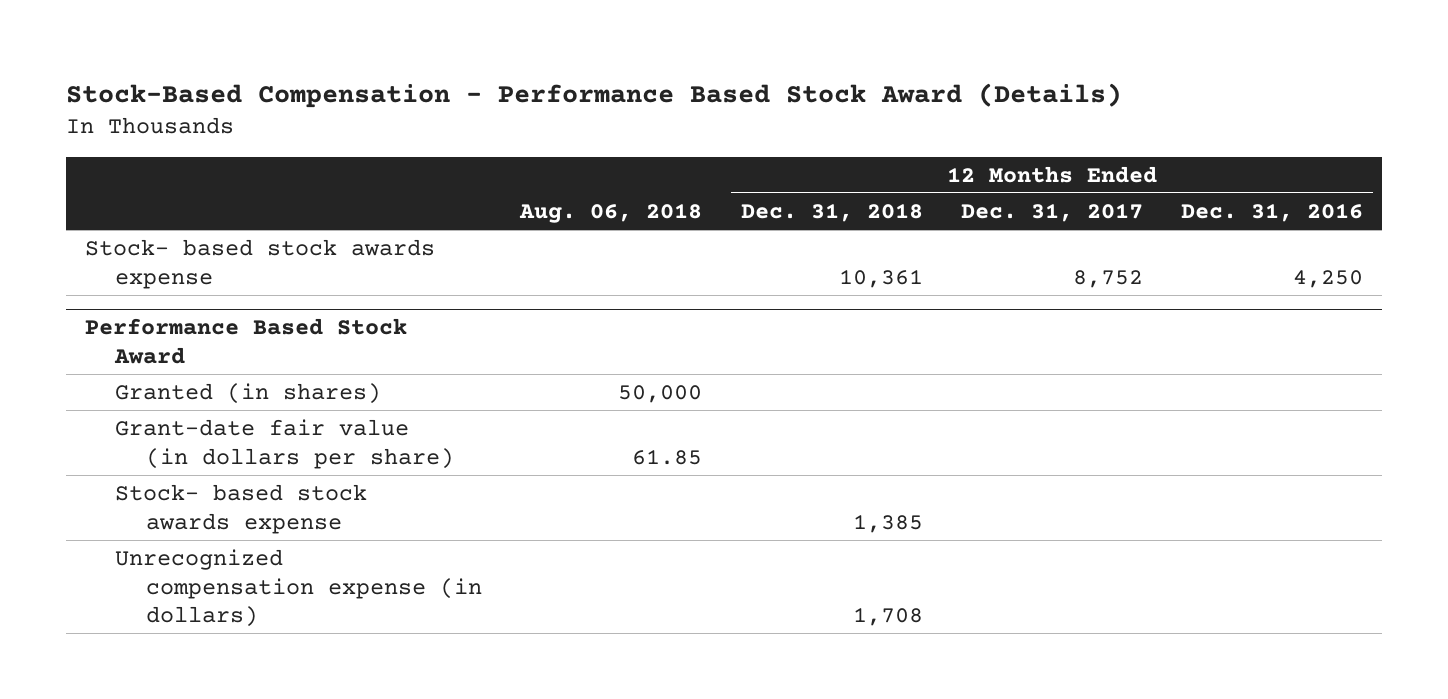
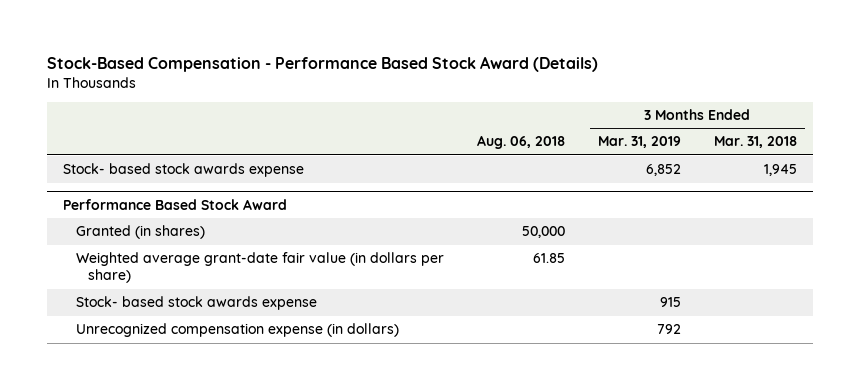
- | Aug. 06, 2018 | 12 Months Ended Dec. 31, 2018 | 12 Months Ended Dec. 31, 2017 | 12 Months Ended Dec. 31, 2016
+ | Aug. 06, 2018 | 3 Months Ended Mar. 31, 2019 | 3 Months Ended Mar. 31, 2018
@ Performance Based Stock Award
- Grant-date fair value (in dollars per share) | 61.85 | | |
+ Weighted average grant-date fair value (in dollars per share) | 61.85 | |

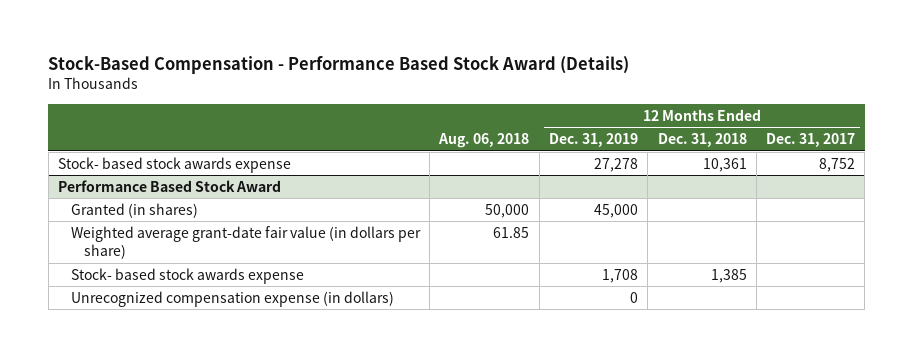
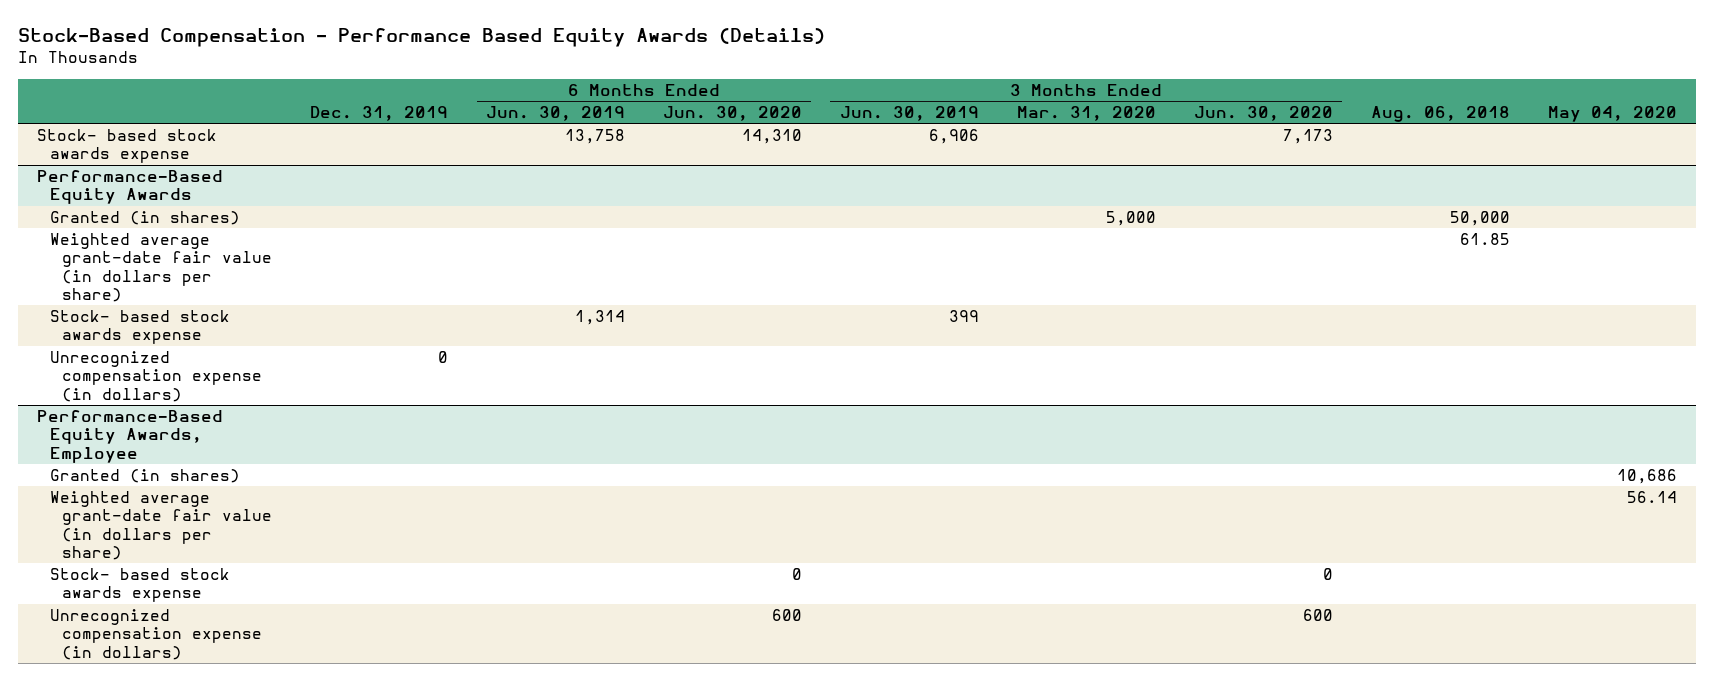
- Stock-Based Compensation - Performance Based Stock Award (Details)
+ Stock-Based Compensation - Performance Based Equity Awards (Details)
- | Aug. 06, 2018 | 12 Months Ended Dec. 31, 2019 | 12 Months Ended Dec. 31, 2018 | 12 Months Ended Dec. 31, 2017
+ | Dec. 31, 2019 | 6 Months Ended Jun. 30, 2019 | 6 Months Ended Jun. 30, 2020 | 3 Months Ended Jun. 30, 2019 | 3 Months Ended Mar. 31, 2020 | 3 Months Ended Jun. 30, 2020 | Aug. 06, 2018 | May 04, 2020
- Performance Based Stock Award
+ Performance-Based Equity Awards
+ Performance-Based Equity Awards, Employee
+ Granted (in shares) | | | | | | | | 10,686
+ Weighted average grant-date fair value (in dollars per share) | | | | | | | | 56.14
+ Stock- based stock awards expense | | | 0 | | | 0 | |
+ Unrecognized compensation expense (in dollars) | | | 600 | | | 600 | |

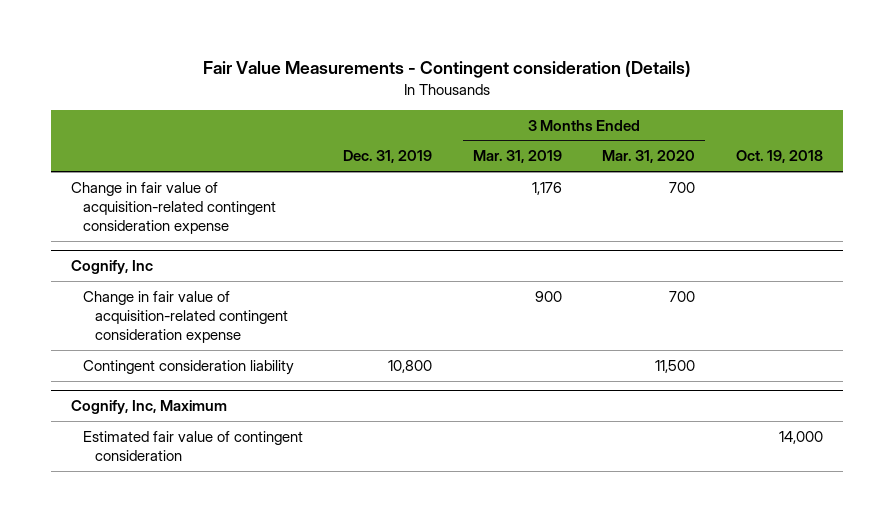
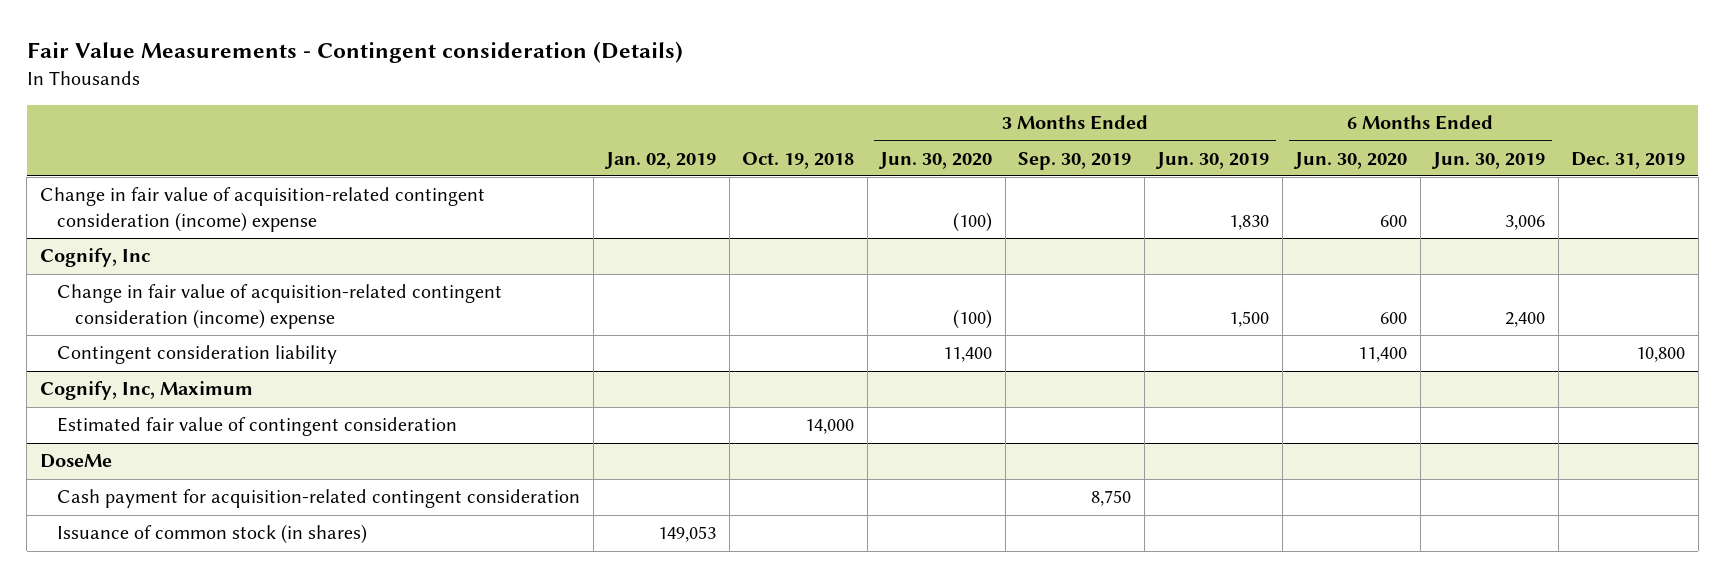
- | Dec. 31, 2019 | 3 Months Ended Mar. 31, 2019 | 3 Months Ended Mar. 31, 2020 | Oct. 19, 2018
+ | Jan. 02, 2019 | Oct. 19, 2018 | 3 Months Ended Jun. 30, 2020 | 3 Months Ended Sep. 30, 2019 | 3 Months Ended Jun. 30, 2019 | 6 Months Ended Jun. 30, 2020 | 6 Months Ended Jun. 30, 2019 | Dec. 31, 2019
- Change in fair value of acquisition-related contingent consideration expense | | 1,176 | 700 |
+ Change in fair value of acquisition-related contingent consideration (income) expense | | | (100) | | 1,830 | 600 | 3,006 |
@ Cognify, Inc
- Change in fair value of acquisition-related contingent consideration expense | | 900 | 700 |
+ Change in fair value of acquisition-related contingent consideration (income) expense | | | (100) | | 1,500 | 600 | 2,400 |
+ DoseMe
+ Cash payment for acquisition-related contingent consideration | | | | 8,750 | | | |
+ Issuance of common stock (in shares) | 149,053 | | | | | | |

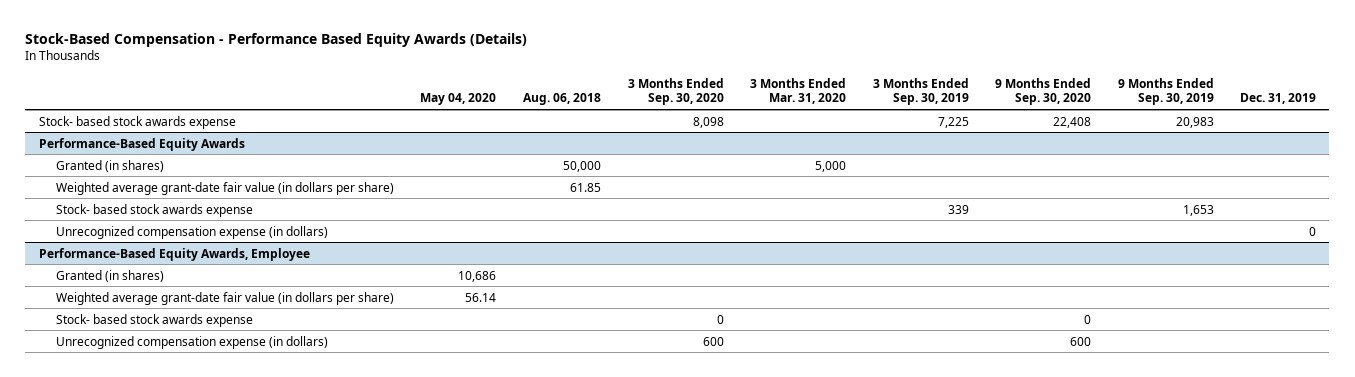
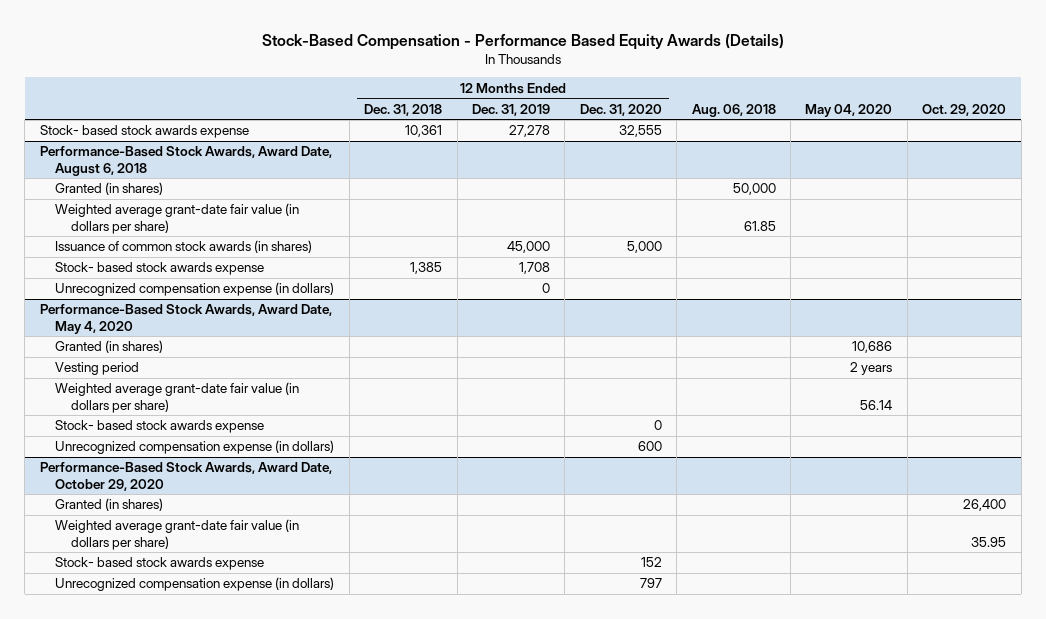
- | May 04, 2020 | Aug. 06, 2018 | 3 Months Ended Sep. 30, 2020 | 3 Months Ended Mar. 31, 2020 | 3 Months Ended Sep. 30, 2019 | 9 Months Ended Sep. 30, 2020 | 9 Months Ended Sep. 30, 2019 | Dec. 31, 2019
+ | 12 Months Ended Dec. 31, 2018 | 12 Months Ended Dec. 31, 2019 | 12 Months Ended Dec. 31, 2020 | Aug. 06, 2018 | May 04, 2020 | Oct. 29, 2020
- Performance-Based Equity Awards
+ Performance-Based Stock Awards, Award Date, August 6, 2018
+ Issuance of common stock awards (in shares) | | 45,000 | 5,000 | | |
- Performance-Based Equity Awards, Employee
+ Performance-Based Stock Awards, Award Date, May 4, 2020
+ Vesting period | | | | | 2 years |
+ Performance-Based Stock Awards, Award Date, October 29, 2020
+ Granted (in shares) | | | | | | 26,400
+ Weighted average grant-date fair value (in dollars per share) | | | | | | 35.95
+ Stock- based stock awards expense | | | 152 | | |
+ Unrecognized compensation expense (in dollars) | | | 797 | | |

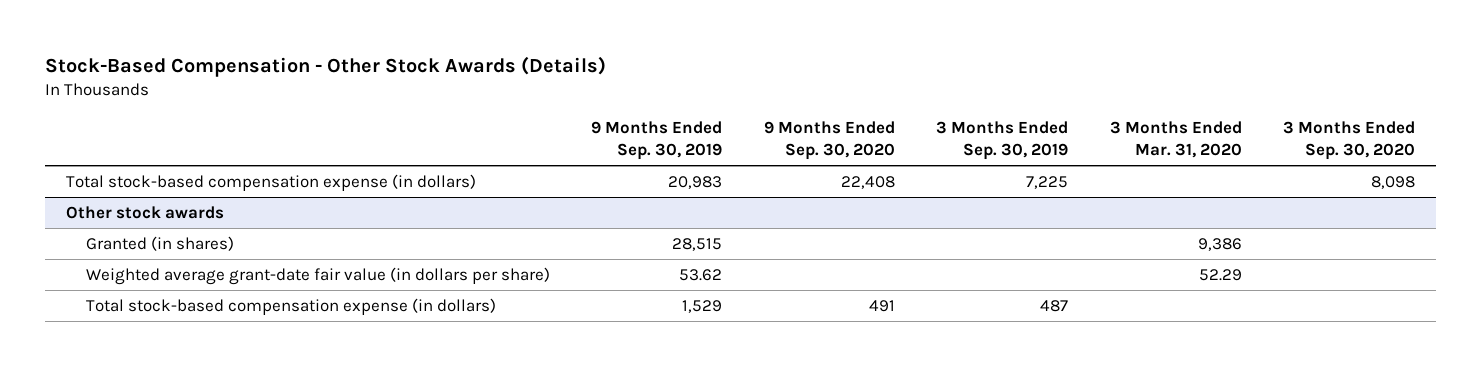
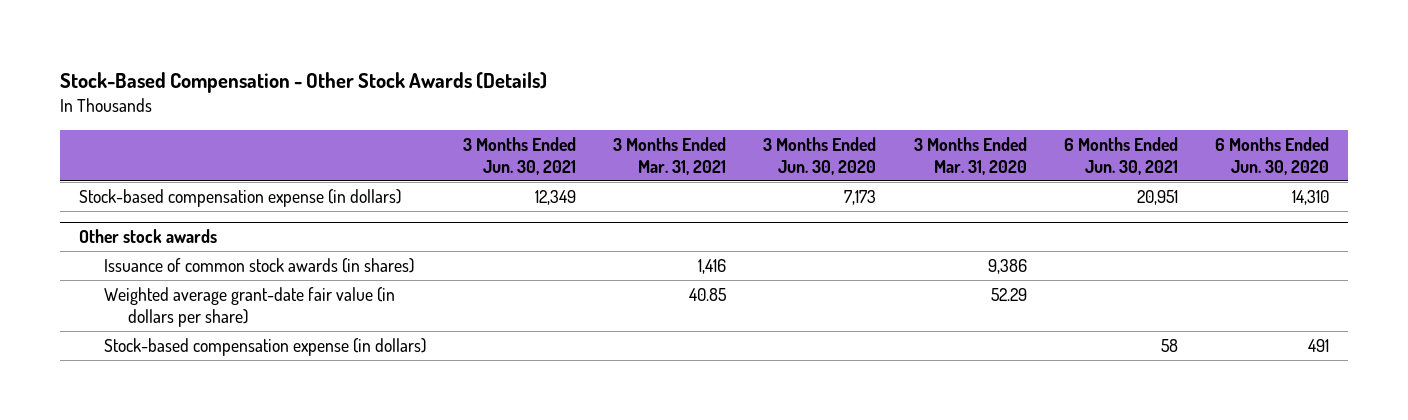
- | 9 Months Ended Sep. 30, 2019 | 9 Months Ended Sep. 30, 2020 | 3 Months Ended Sep. 30, 2019 | 3 Months Ended Mar. 31, 2020 | 3 Months Ended Sep. 30, 2020
+ | 3 Months Ended Jun. 30, 2021 | 3 Months Ended Mar. 31, 2021 | 3 Months Ended Jun. 30, 2020 | 3 Months Ended Mar. 31, 2020 | 6 Months Ended Jun. 30, 2021 | 6 Months Ended Jun. 30, 2020
- Total stock-based compensation expense (in dollars) | 20,983 | 22,408 | 7,225 | | 8,098
+ Stock-based compensation expense (in dollars) | 12,349 | | 7,173 | | 20,951 | 14,310
@ Other stock awards
- Granted (in shares) | 28,515 | | | 9,386 |
+ Issuance of common stock awards (in shares) | | 1,416 | | 9,386 | |
- Total stock-based compensation expense (in dollars) | 1,529 | 491 | 487 | |
+ Stock-based compensation expense (in dollars) | | | | | 58 | 491

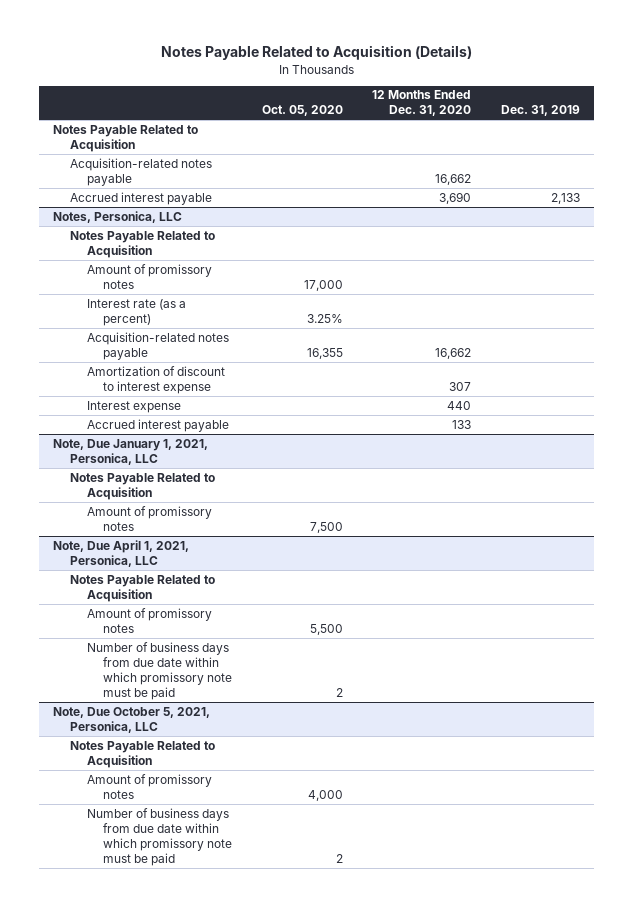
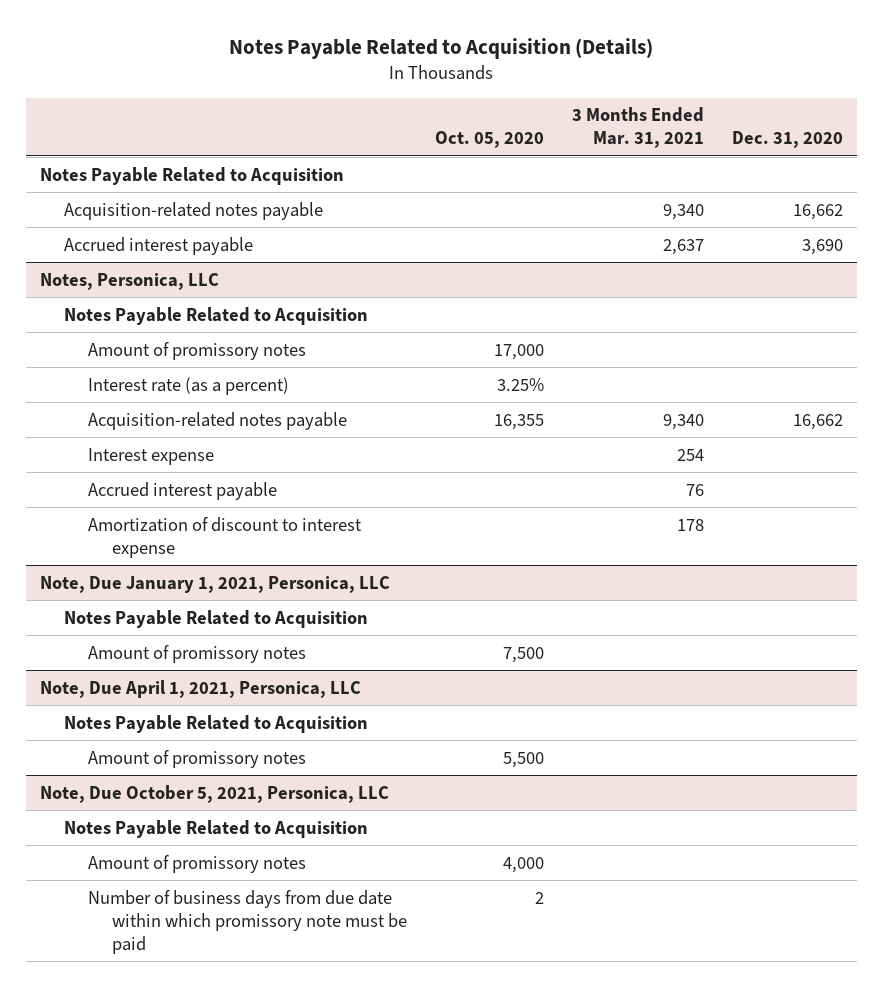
- | Oct. 05, 2020 | 12 Months Ended Dec. 31, 2020 | Dec. 31, 2019
+ | Oct. 05, 2020 | 3 Months Ended Mar. 31, 2021 | Dec. 31, 2020
@ Notes, Personica, LLC
moved down: Amortization of discount to interest expense | | 178 |
@ Note, Due April 1, 2021, Personica, LLC
- Number of business days from due date within which promissory note must be paid | 2 | |

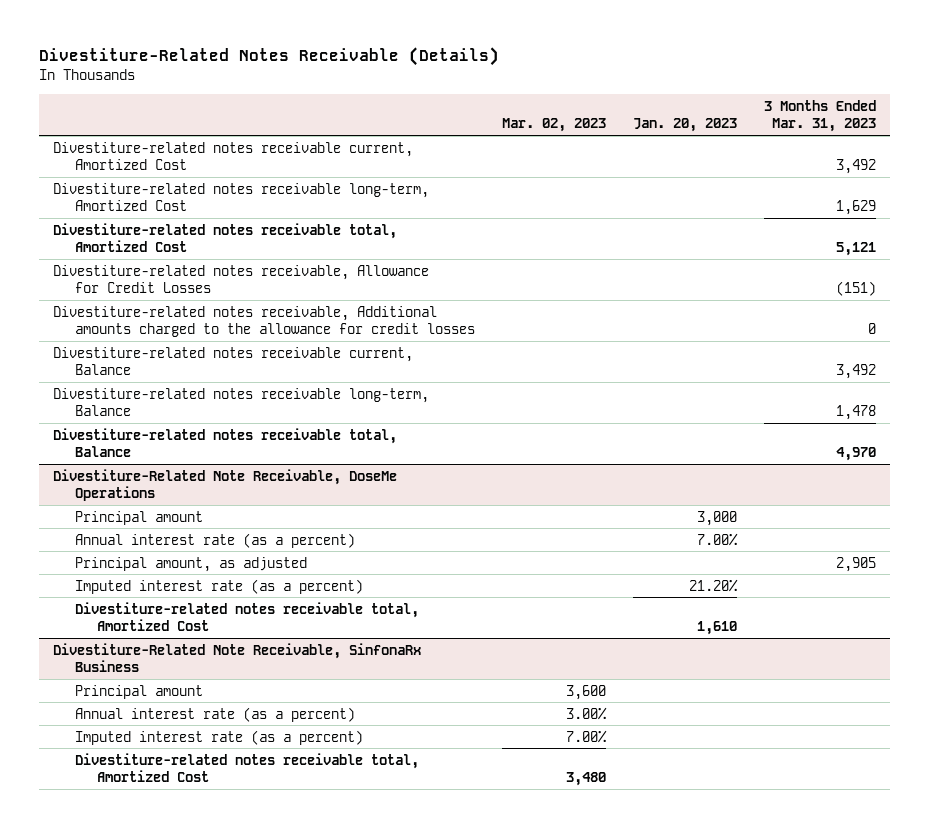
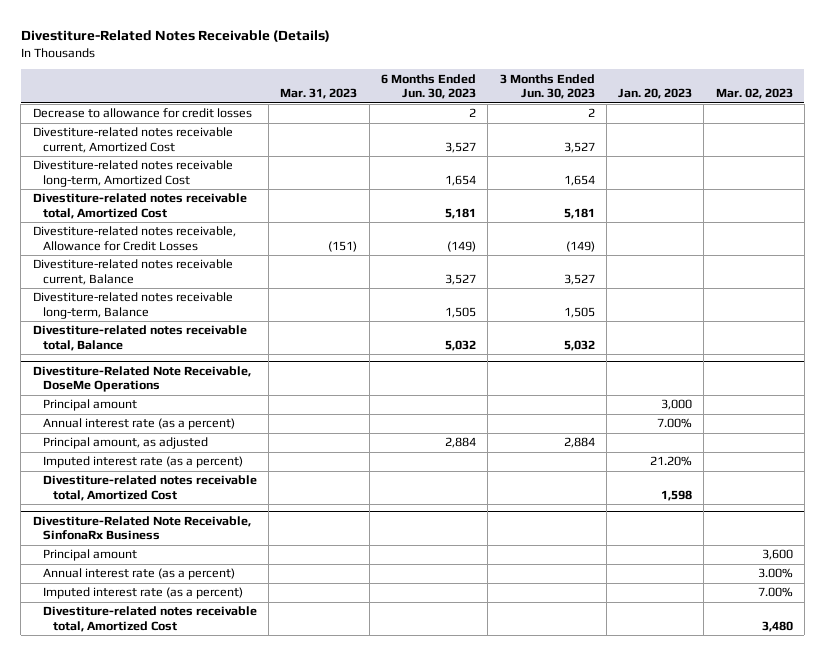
- | Mar. 02, 2023 | Jan. 20, 2023 | 3 Months Ended Mar. 31, 2023
+ | Mar. 31, 2023 | 6 Months Ended Jun. 30, 2023 | 3 Months Ended Jun. 30, 2023 | Jan. 20, 2023 | Mar. 02, 2023
+ Decrease to allowance for credit losses | | 2 | 2 | |
- Divestiture-related notes receivable, Additional amounts charged to the allowance for credit losses | | | 0
@ Divestiture-Related Note Receivable, DoseMe Operations
- Divestiture-related notes receivable total, Amortized Cost | | 1,610 |
+ Divestiture-related notes receivable total, Amortized Cost | | | | 1,598 |

